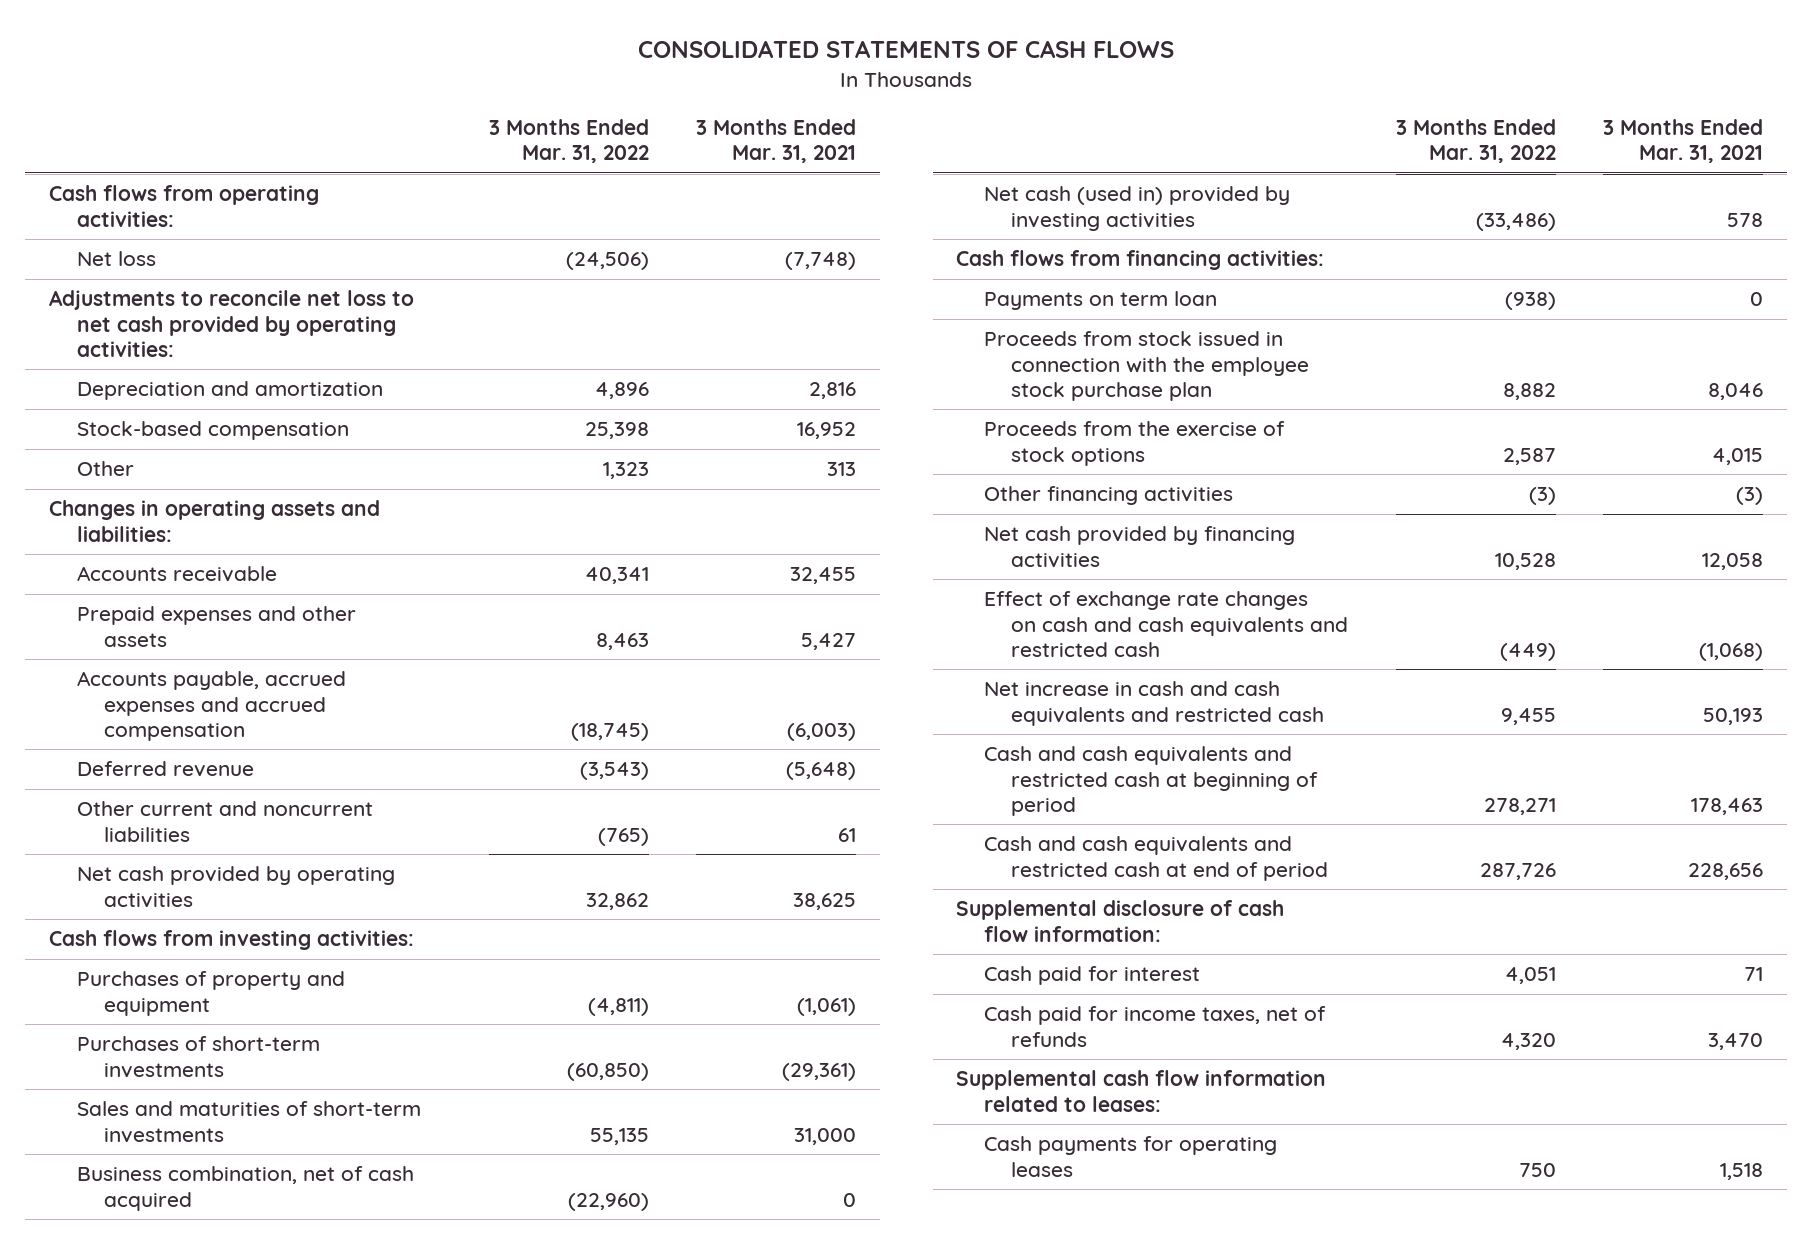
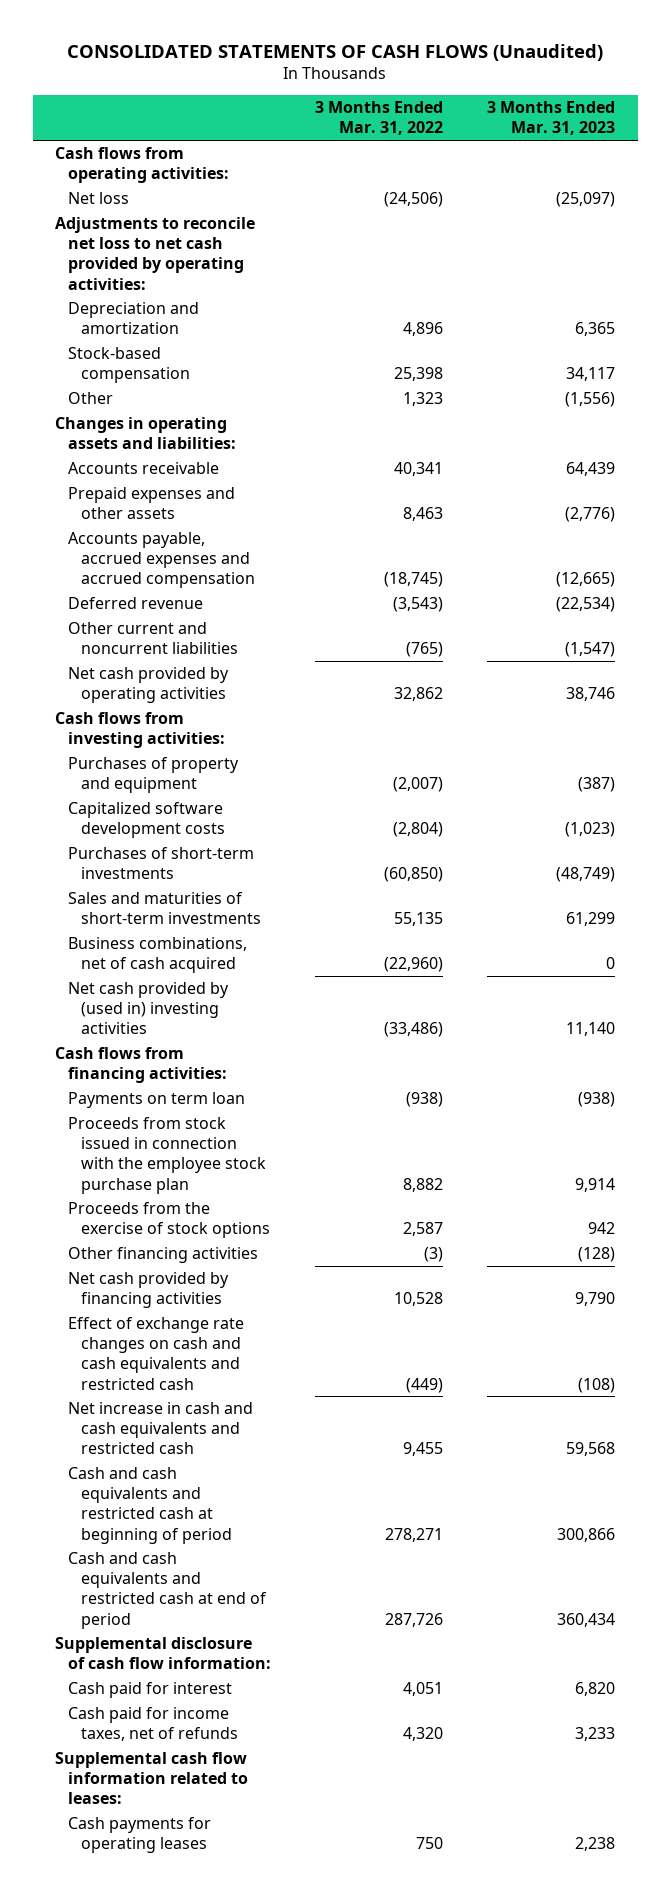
- CONSOLIDATED STATEMENTS OF CASH FLOWS
+ CONSOLIDATED STATEMENTS OF CASH FLOWS (Unaudited)
- | 3 Months Ended Mar. 31, 2022 | 3 Months Ended Mar. 31, 2021
+ | 3 Months Ended Mar. 31, 2022 | 3 Months Ended Mar. 31, 2023
- Purchases of property and equipment | (4,811) | (1,061)
+ Purchases of property and equipment | (2,007) | (387)
+ Capitalized software development costs | (2,804) | (1,023)
- Business combination, net of cash acquired | (22,960) | 0
- Net cash (used in) provided by investing activities | (33,486) | 578
+ Business combinations, net of cash acquired | (22,960) | 0
+ Net cash provided by (used in) investing activities | (33,486) | 11,140

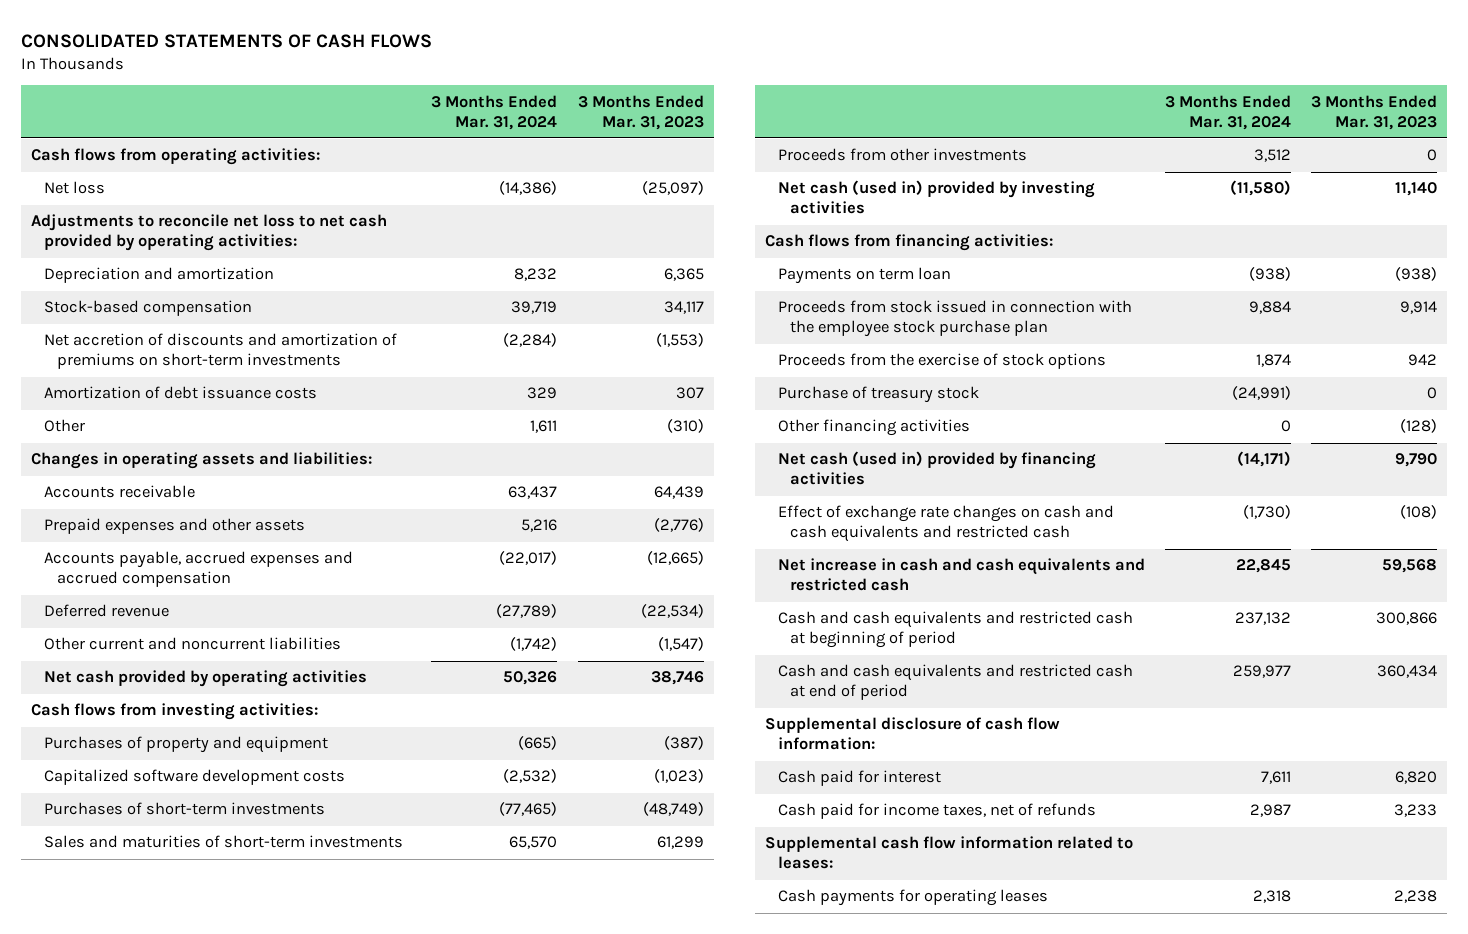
- CONSOLIDATED STATEMENTS OF CASH FLOWS (Unaudited)
+ CONSOLIDATED STATEMENTS OF CASH FLOWS
- | 3 Months Ended Mar. 31, 2022 | 3 Months Ended Mar. 31, 2023
+ | 3 Months Ended Mar. 31, 2024 | 3 Months Ended Mar. 31, 2023
- Other | 1,323 | (1,556)
+ Net accretion of discounts and amortization of premiums on short-term investments | (2,284) | (1,553)
+ Amortization of debt issuance costs | 329 | 307
+ Other | 1,611 | (310)
- Business combinations, net of cash acquired | (22,960) | 0
- Net cash provided by (used in) investing activities | (33,486) | 11,140
+ Proceeds from other investments | 3,512 | 0
+ Net cash (used in) provided by investing activities | (11,580) | 11,140
+ Purchase of treasury stock | (24,991) | 0
- Net cash provided by financing activities | 10,528 | 9,790
+ Net cash (used in) provided by financing activities | (14,171) | 9,790

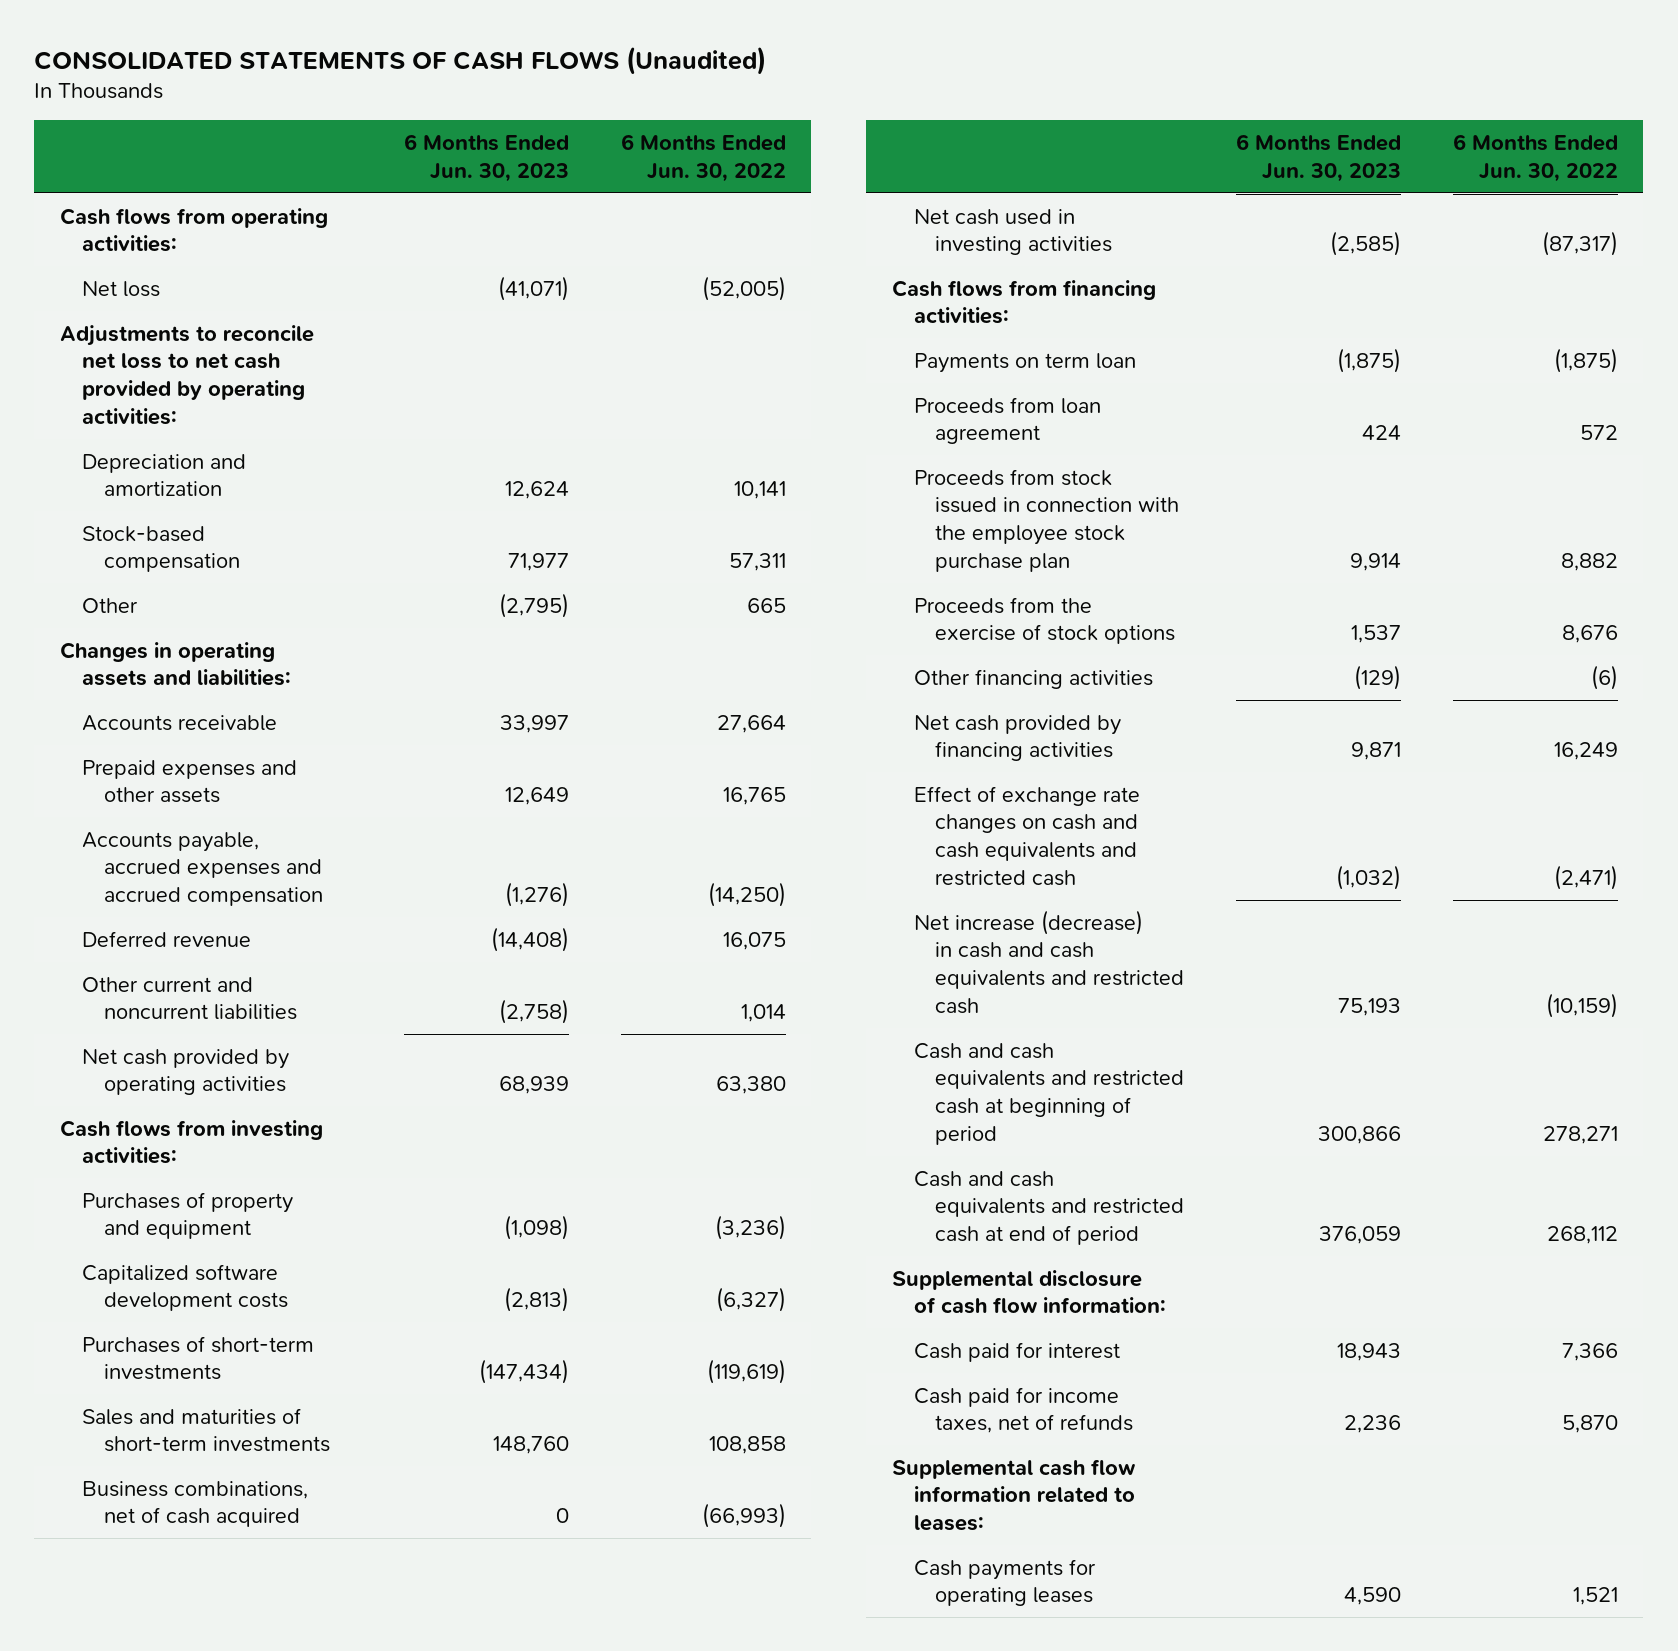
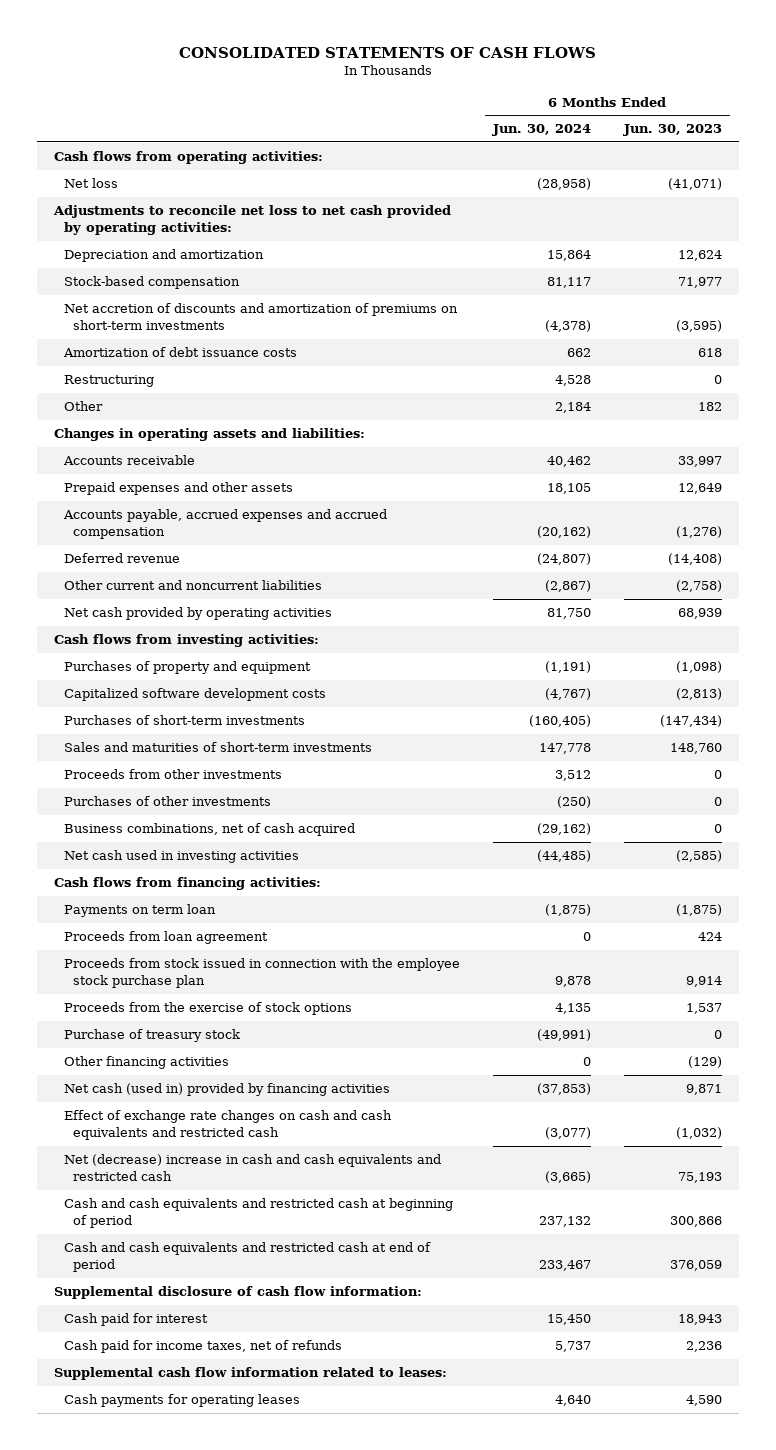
- CONSOLIDATED STATEMENTS OF CASH FLOWS (Unaudited)
+ CONSOLIDATED STATEMENTS OF CASH FLOWS
- | 6 Months Ended Jun. 30, 2023 | 6 Months Ended Jun. 30, 2022
+ | 6 Months Ended Jun. 30, 2024 | 6 Months Ended Jun. 30, 2023
- Other | (2,795) | 665
+ Net accretion of discounts and amortization of premiums on short-term investments | (4,378) | (3,595)
+ Amortization of debt issuance costs | 662 | 618
+ Restructuring | 4,528 | 0
+ Other | 2,184 | 182
+ Proceeds from other investments | 3,512 | 0
+ Purchases of other investments | (250) | 0
+ Purchase of treasury stock | (49,991) | 0
- Net cash provided by financing activities | 9,871 | 16,249
+ Net cash (used in) provided by financing activities | (37,853) | 9,871
- Net increase (decrease) in cash and cash equivalents and restricted cash | 75,193 | (10,159)
+ Net (decrease) increase in cash and cash equivalents and restricted cash | (3,665) | 75,193

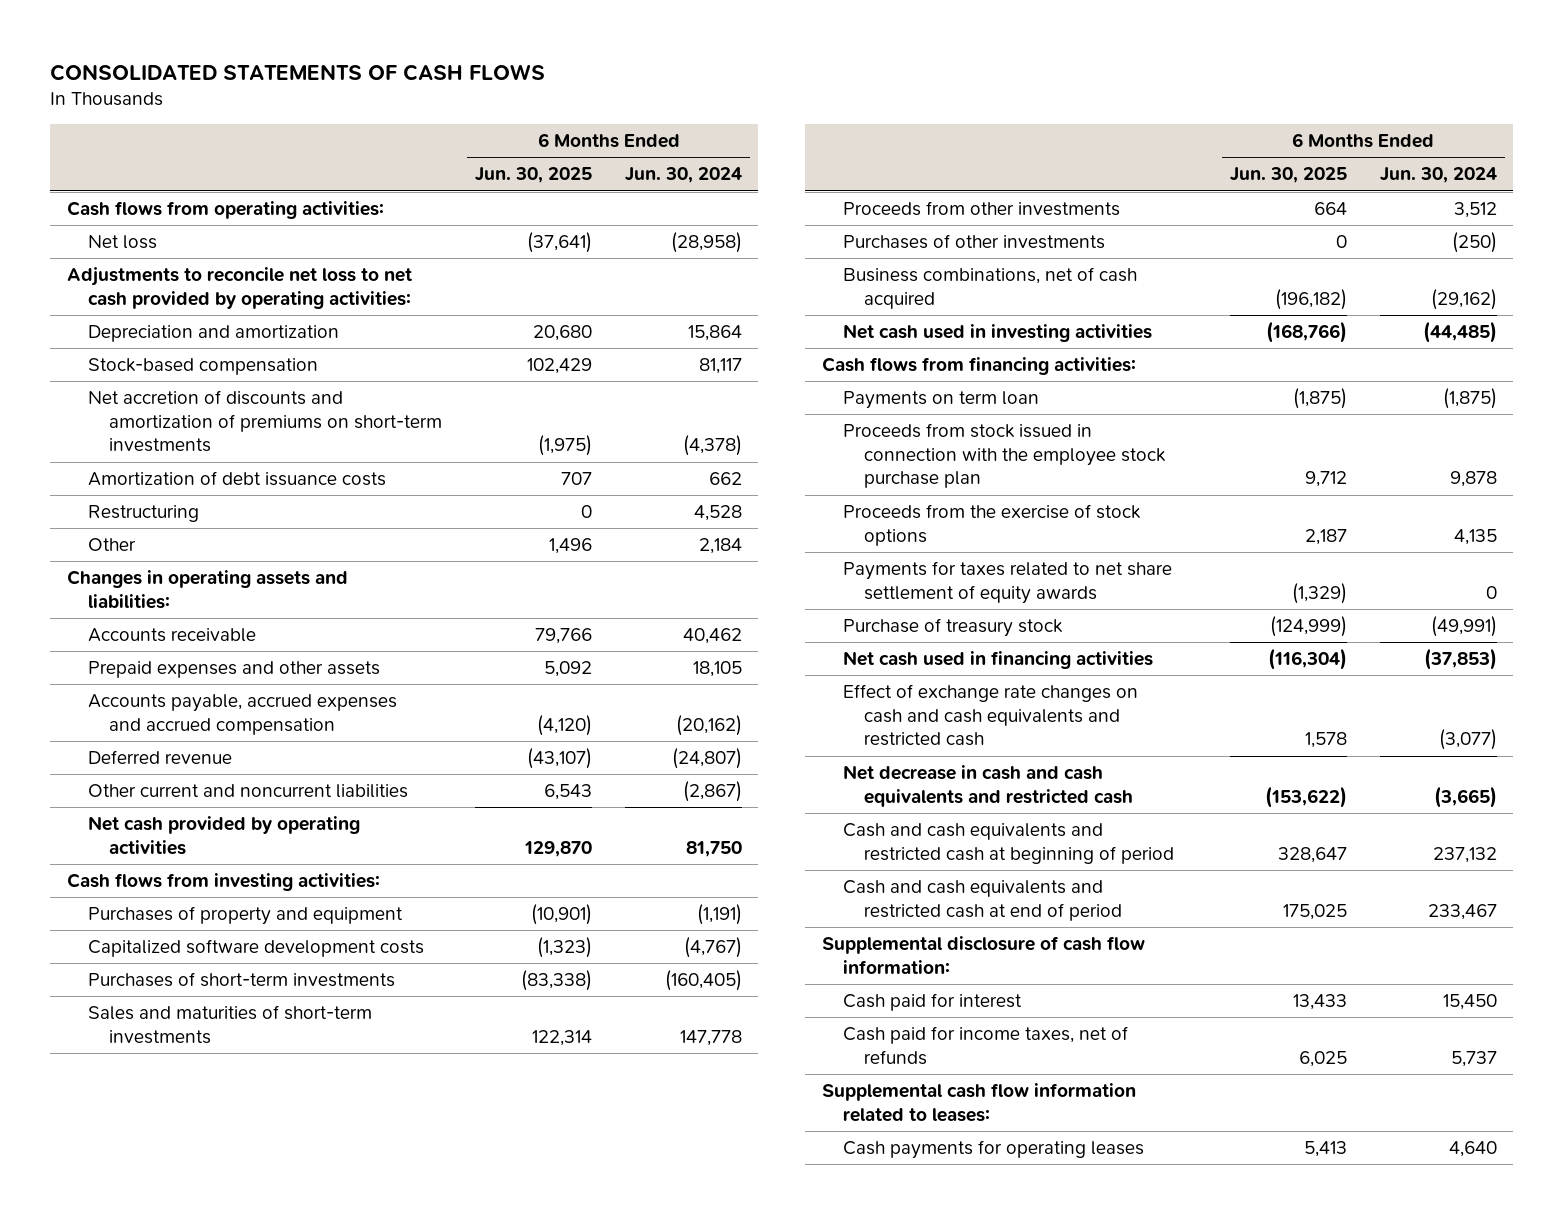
- | 6 Months Ended Jun. 30, 2024 | 6 Months Ended Jun. 30, 2023
+ | 6 Months Ended Jun. 30, 2025 | 6 Months Ended Jun. 30, 2024
- Proceeds from loan agreement | 0 | 424
+ Payments for taxes related to net share settlement of equity awards | (1,329) | 0
- Other financing activities | 0 | (129)
- Net cash (used in) provided by financing activities | (37,853) | 9,871
+ Net cash used in financing activities | (116,304) | (37,853)
- Net (decrease) increase in cash and cash equivalents and restricted cash | (3,665) | 75,193
+ Net decrease in cash and cash equivalents and restricted cash | (153,622) | (3,665)

